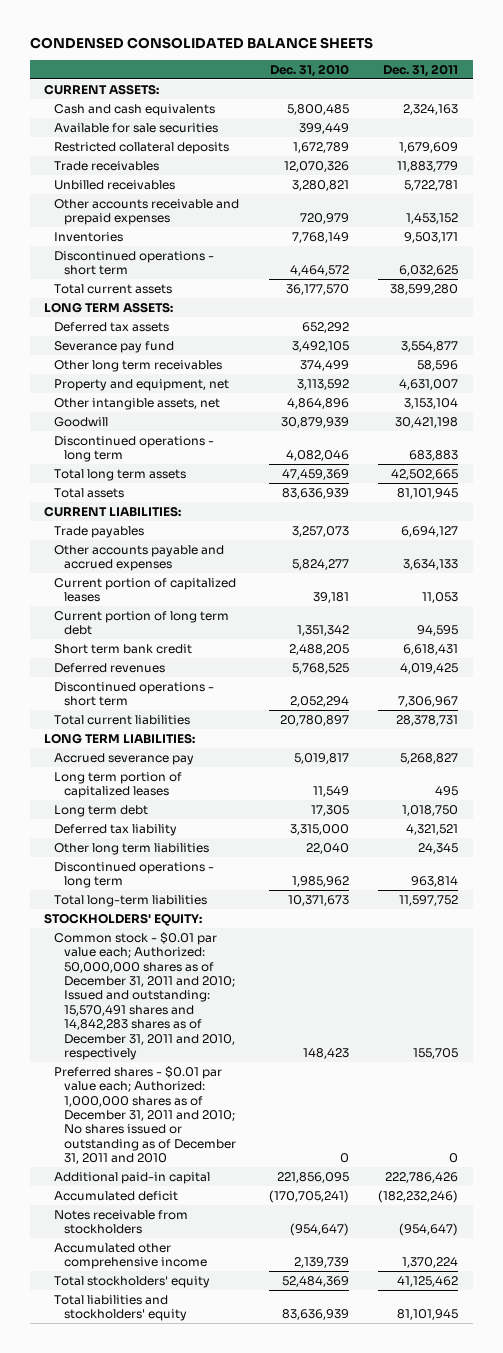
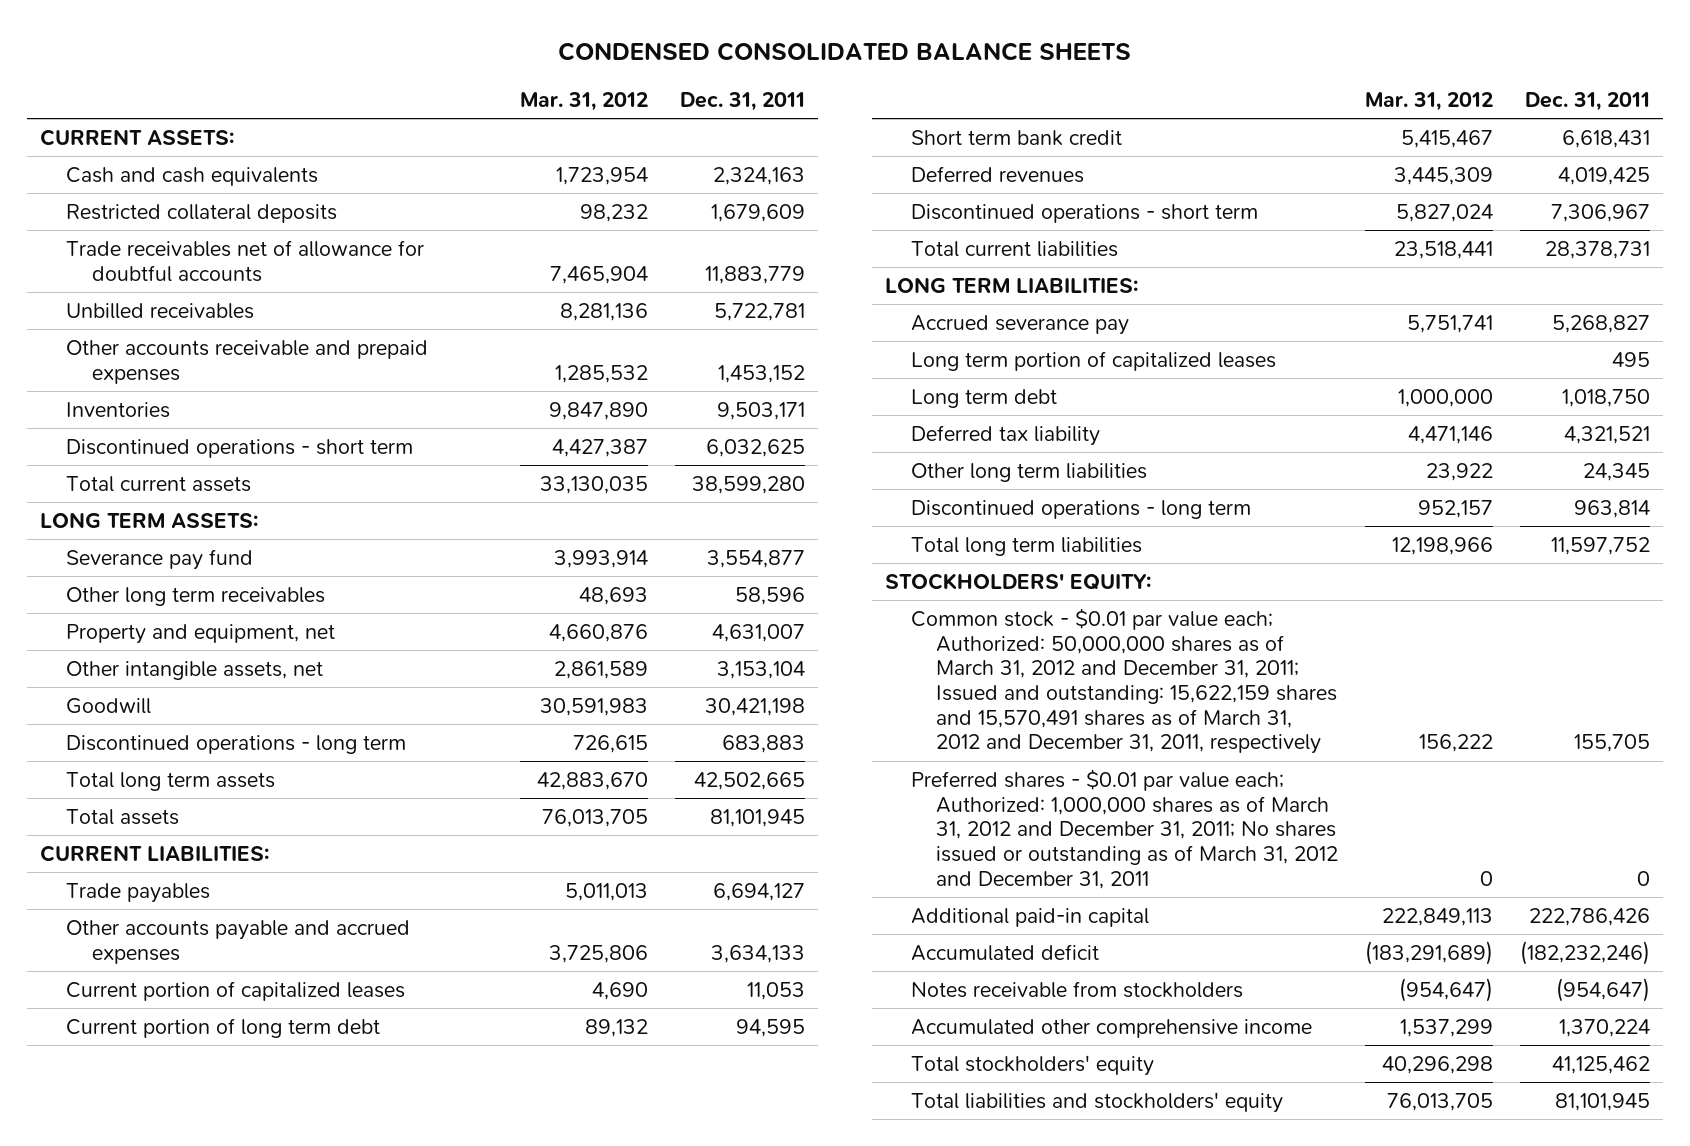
- | Dec. 31, 2010 | Dec. 31, 2011
+ | Mar. 31, 2012 | Dec. 31, 2011
- Available for sale securities | 399,449 |
- Trade receivables | 12,070,326 | 11,883,779
+ Trade receivables net of allowance for doubtful accounts | 7,465,904 | 11,883,779
- Deferred tax assets | 652,292 |
- Total long-term liabilities | 10,371,673 | 11,597,752
+ Total long term liabilities | 12,198,966 | 11,597,752
- Common stock - $0.01 par value each; Authorized: 50,000,000 shares as of December 31, 2011 and 2010; Issued and outstanding: 15,570,491 shares and 14,842,283 shares as of December 31, 2011 and 2010, respectively | 148,423 | 155,705
- Preferred shares - $0.01 par value each; Authorized: 1,000,000 shares as of December 31, 2011 and 2010; No shares issued or outstanding as of December 31, 2011 and 2010 | 0 | 0
+ Common stock - $0.01 par value each; Authorized: 50,000,000 shares as of March 31, 2012 and December 31, 2011; Issued and outstanding: 15,622,159 shares and 15,570,491 shares as of March 31, 2012 and December 31, 2011, respectively | 156,222 | 155,705
+ Preferred shares - $0.01 par value each; Authorized: 1,000,000 shares as of March 31, 2012 and December 31, 2011; No shares issued or outstanding as of March 31, 2012 and December 31, 2011 | 0 | 0

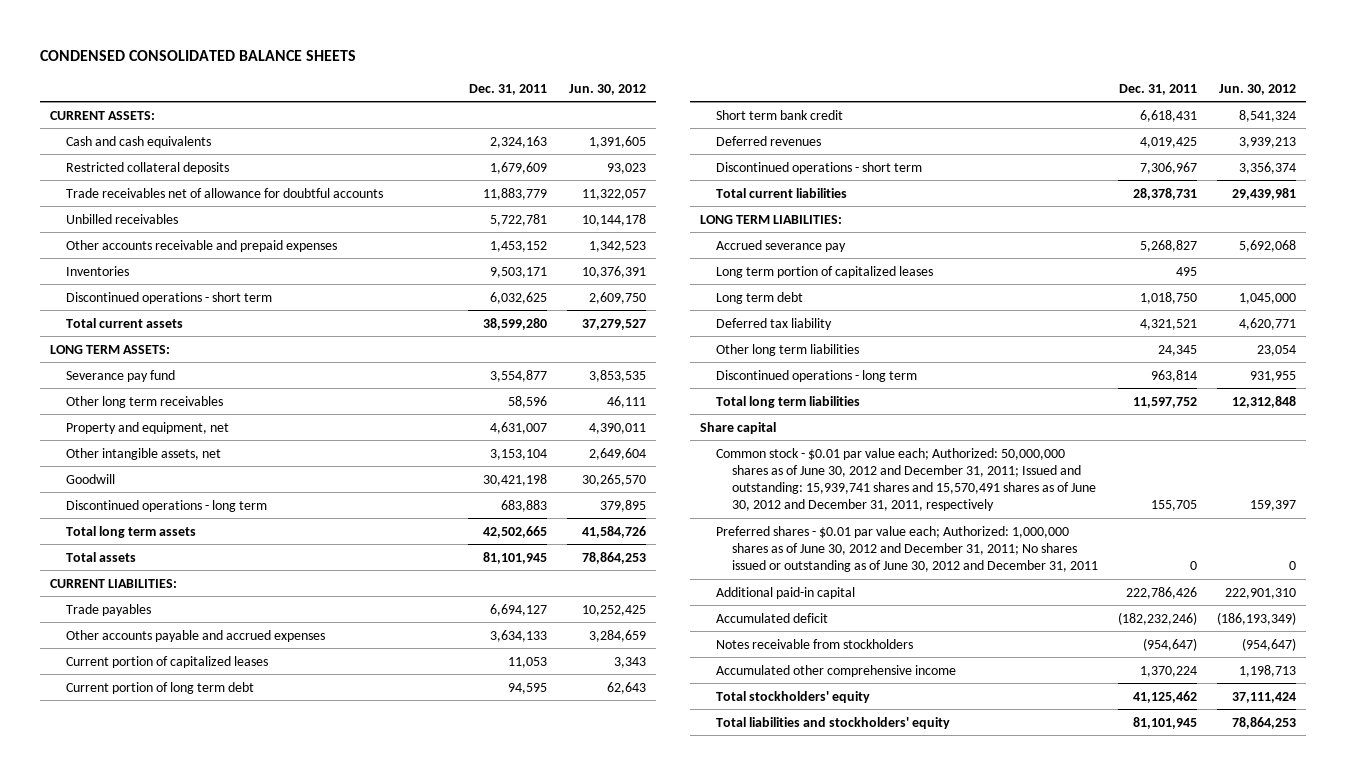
- | Mar. 31, 2012 | Dec. 31, 2011
+ | Dec. 31, 2011 | Jun. 30, 2012
- STOCKHOLDERS' EQUITY:
- Common stock - $0.01 par value each; Authorized: 50,000,000 shares as of March 31, 2012 and December 31, 2011; Issued and outstanding: 15,622,159 shares and 15,570,491 shares as of March 31, 2012 and December 31, 2011, respectively | 156,222 | 155,705
- Preferred shares - $0.01 par value each; Authorized: 1,000,000 shares as of March 31, 2012 and December 31, 2011; No shares issued or outstanding as of March 31, 2012 and December 31, 2011 | 0 | 0
+ Share capital
+ Common stock - $0.01 par value each; Authorized: 50,000,000 shares as of June 30, 2012 and December 31, 2011; Issued and outstanding: 15,939,741 shares and 15,570,491 shares as of June 30, 2012 and December 31, 2011, respectively | 155,705 | 159,397
+ Preferred shares - $0.01 par value each; Authorized: 1,000,000 shares as of June 30, 2012 and December 31, 2011; No shares issued or outstanding as of June 30, 2012 and December 31, 2011 | 0 | 0

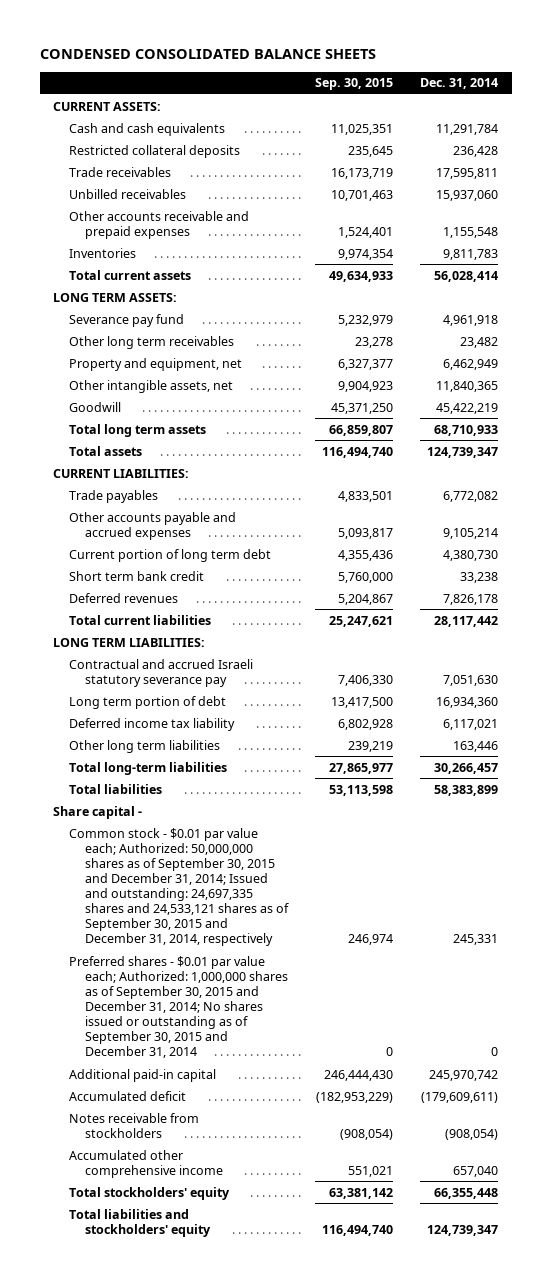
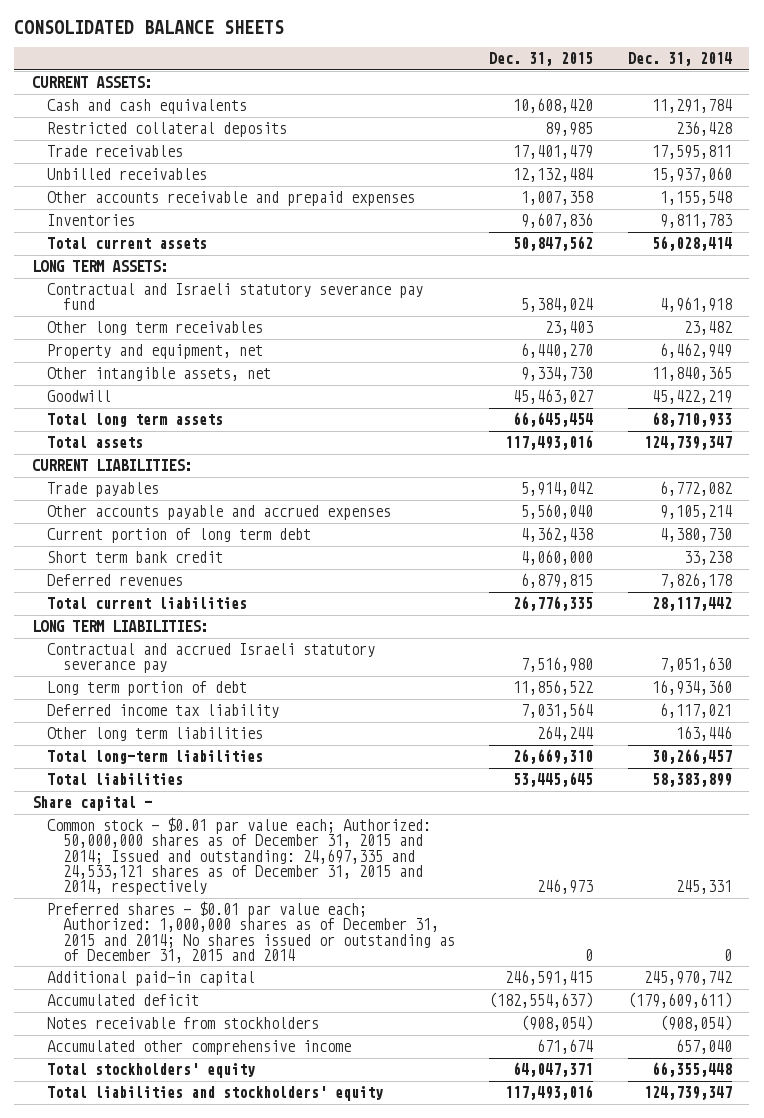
- CONDENSED CONSOLIDATED BALANCE SHEETS
+ CONSOLIDATED BALANCE SHEETS
- | Sep. 30, 2015 | Dec. 31, 2014
+ | Dec. 31, 2015 | Dec. 31, 2014
- Severance pay fund | 5,232,979 | 4,961,918
+ Contractual and Israeli statutory severance pay fund | 5,384,024 | 4,961,918
- Common stock - $0.01 par value each; Authorized: 50,000,000 shares as of September 30, 2015 and December 31, 2014; Issued and outstanding: 24,697,335 shares and 24,533,121 shares as of September 30, 2015 and December 31, 2014, respectively | 246,974 | 245,331
- Preferred shares - $0.01 par value each; Authorized: 1,000,000 shares as of September 30, 2015 and December 31, 2014; No shares issued or outstanding as of September 30, 2015 and December 31, 2014 | 0 | 0
+ Common stock - $0.01 par value each; Authorized: 50,000,000 shares as of December 31, 2015 and 2014; Issued and outstanding: 24,697,335 and 24,533,121 shares as of December 31, 2015 and 2014, respectively | 246,973 | 245,331
+ Preferred shares - $0.01 par value each; Authorized: 1,000,000 shares as of December 31, 2015 and 2014; No shares issued or outstanding as of December 31, 2015 and 2014 | 0 | 0

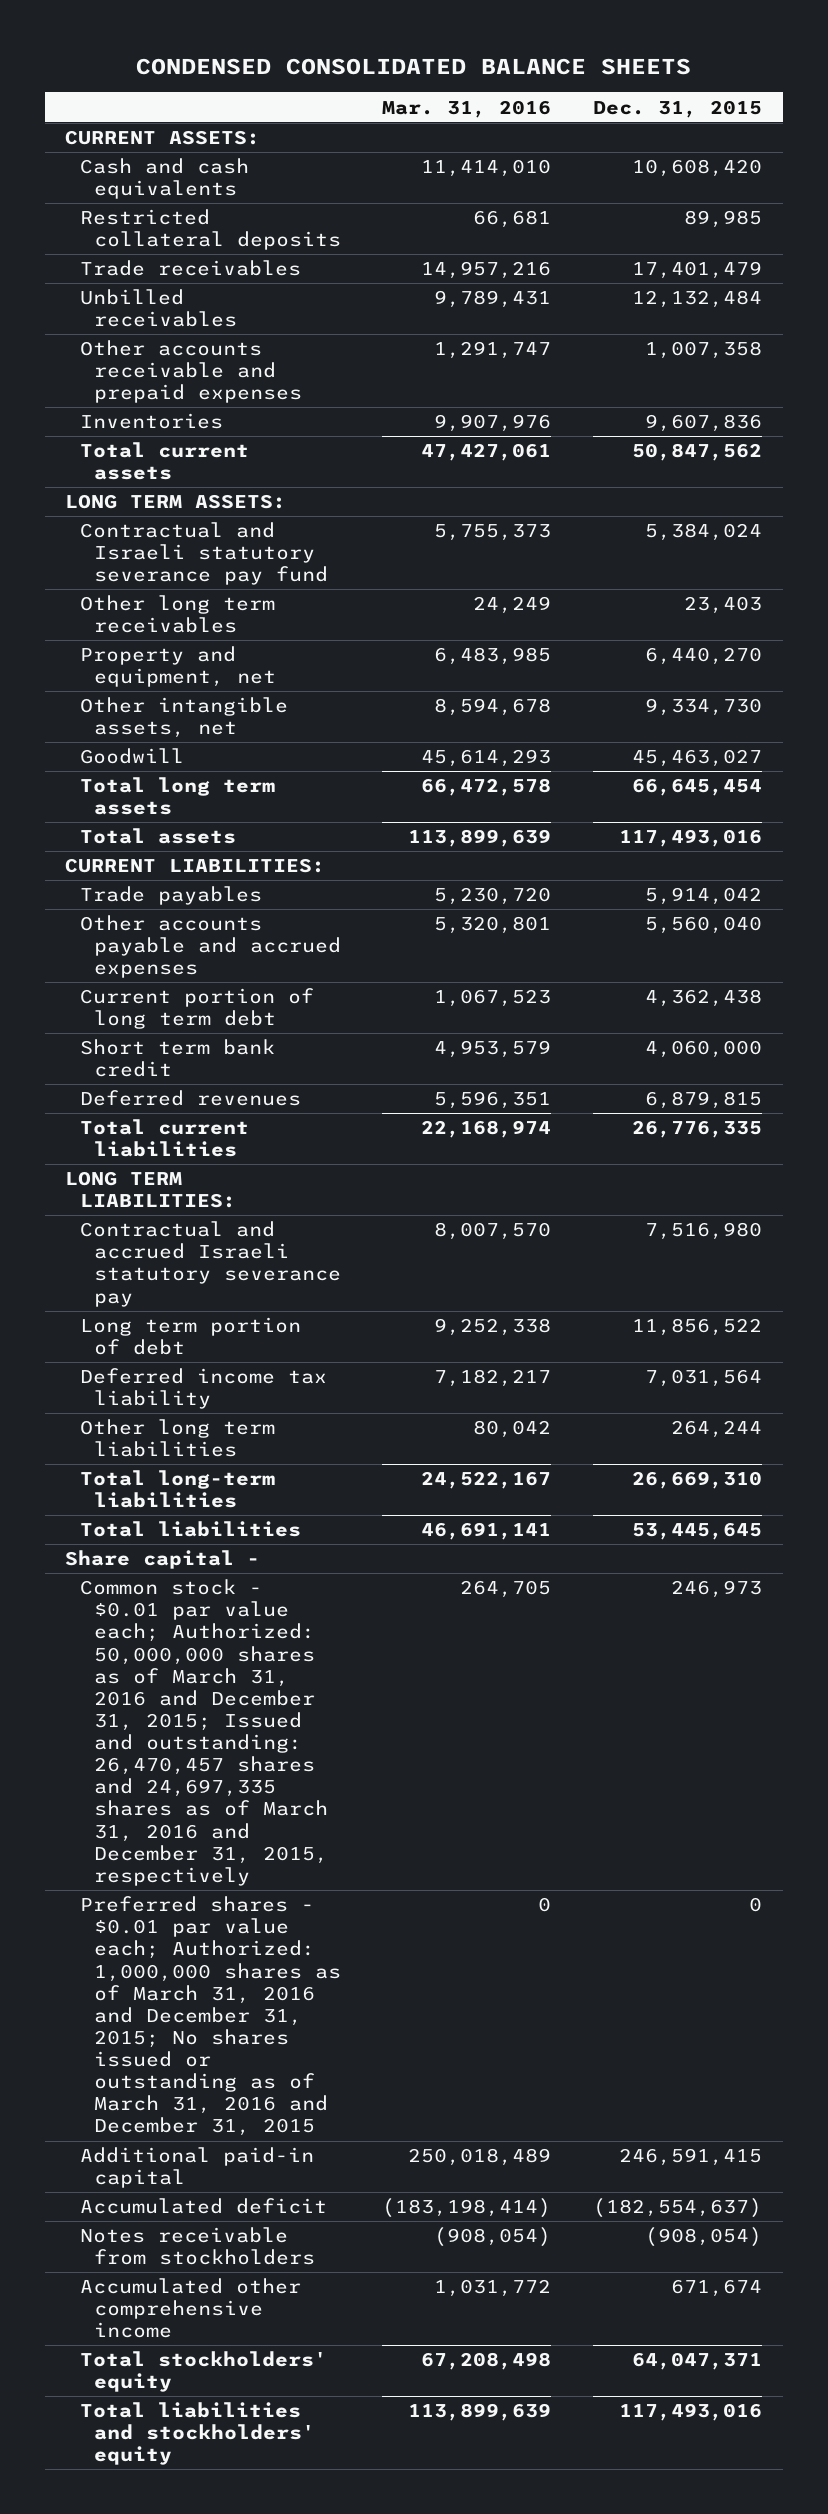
- CONSOLIDATED BALANCE SHEETS
+ CONDENSED CONSOLIDATED BALANCE SHEETS
- | Dec. 31, 2015 | Dec. 31, 2014
+ | Mar. 31, 2016 | Dec. 31, 2015
- Common stock - $0.01 par value each; Authorized: 50,000,000 shares as of December 31, 2015 and 2014; Issued and outstanding: 24,697,335 and 24,533,121 shares as of December 31, 2015 and 2014, respectively | 246,973 | 245,331
- Preferred shares - $0.01 par value each; Authorized: 1,000,000 shares as of December 31, 2015 and 2014; No shares issued or outstanding as of December 31, 2015 and 2014 | 0 | 0
+ Common stock - $0.01 par value each; Authorized: 50,000,000 shares as of March 31, 2016 and December 31, 2015; Issued and outstanding: 26,470,457 shares and 24,697,335 shares as of March 31, 2016 and December 31, 2015, respectively | 264,705 | 246,973
+ Preferred shares - $0.01 par value each; Authorized: 1,000,000 shares as of March 31, 2016 and December 31, 2015; No shares issued or outstanding as of March 31, 2016 and December 31, 2015 | 0 | 0

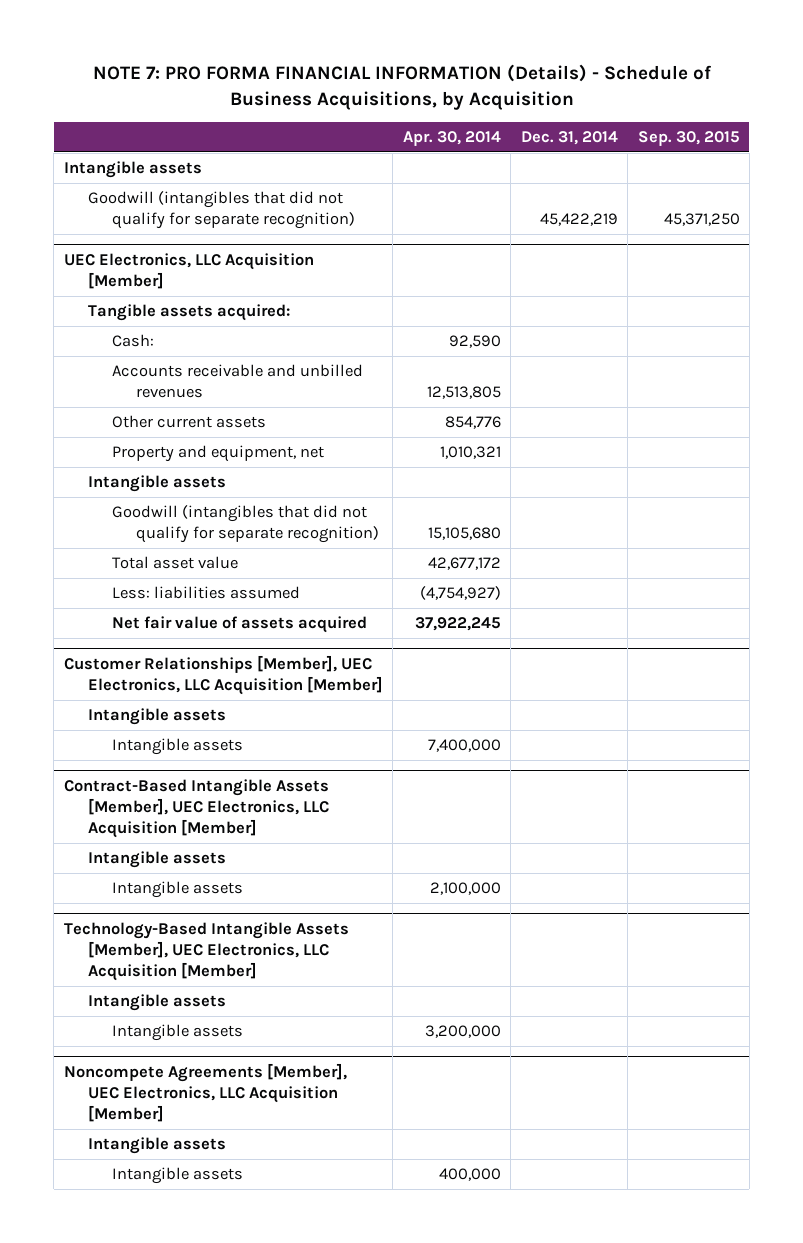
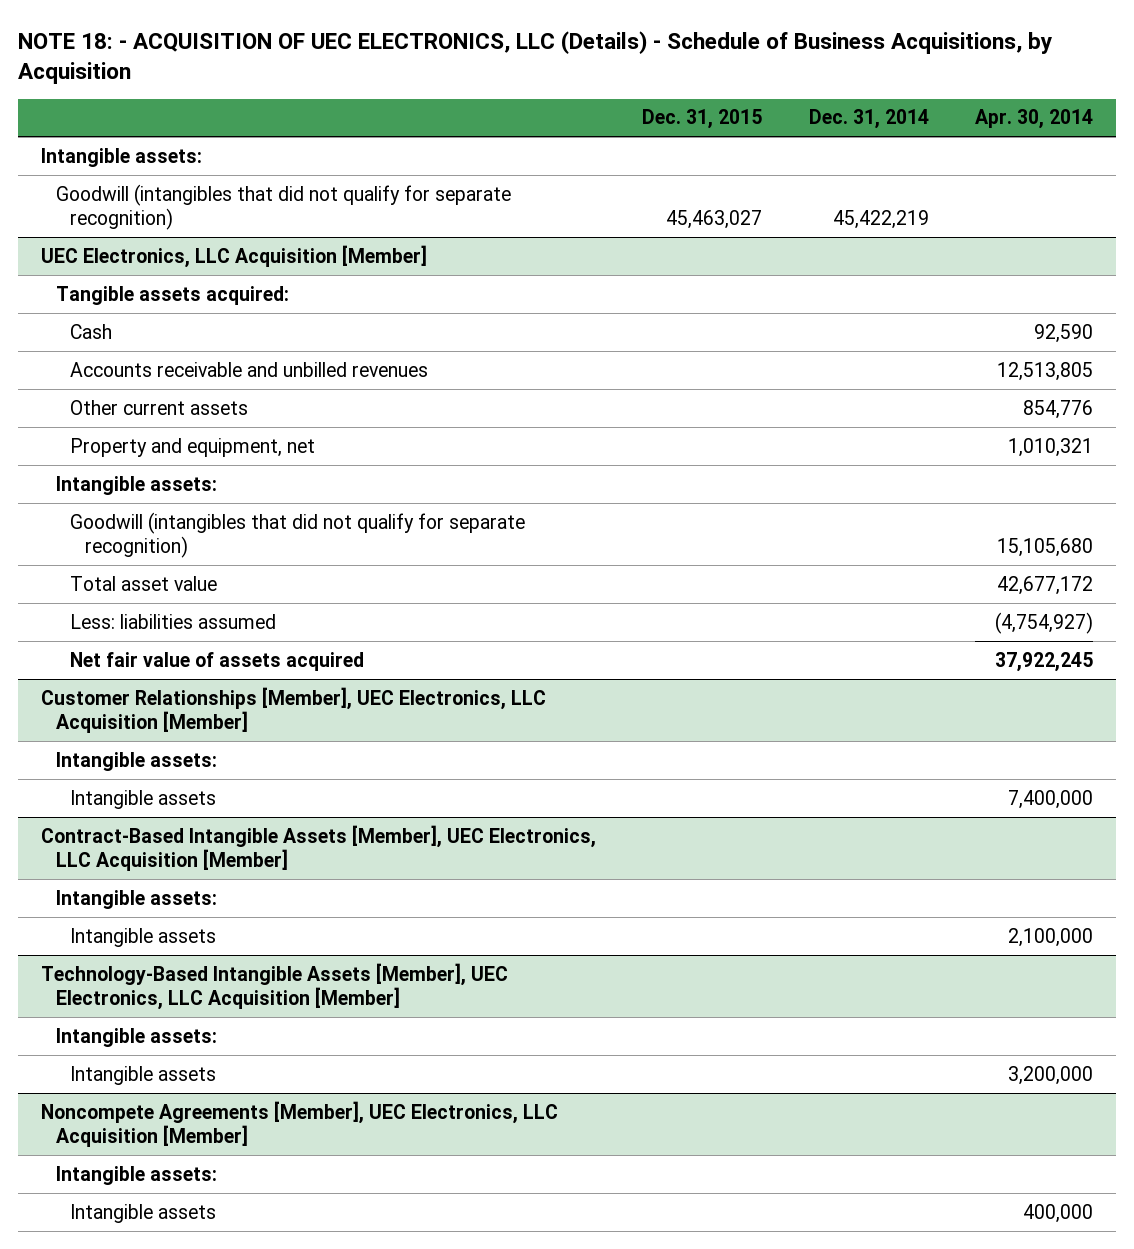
- NOTE 7: PRO FORMA FINANCIAL INFORMATION (Details) - Schedule of Business Acquisitions, by Acquisition
+ NOTE 18: - ACQUISITION OF UEC ELECTRONICS, LLC (Details) - Schedule of Business Acquisitions, by Acquisition
- | Apr. 30, 2014 | Dec. 31, 2014 | Sep. 30, 2015
+ | Dec. 31, 2015 | Dec. 31, 2014 | Apr. 30, 2014
- Intangible assets
+ Intangible assets:
@ UEC Electronics, LLC Acquisition [Member]
- Cash: | 92,590 | |
+ Cash | | | 92,590
- Intangible assets
+ Intangible assets:
@ Customer Relationships [Member], UEC Electronics, LLC Acquisition [Member]
- Intangible assets
+ Intangible assets:
@ Contract-Based Intangible Assets [Member], UEC Electronics, LLC Acquisition [Member]
- Intangible assets
+ Intangible assets:
@ Technology-Based Intangible Assets [Member], UEC Electronics, LLC Acquisition [Member]
- Intangible assets
+ Intangible assets:
@ Noncompete Agreements [Member], UEC Electronics, LLC Acquisition [Member]
- Intangible assets
+ Intangible assets:

